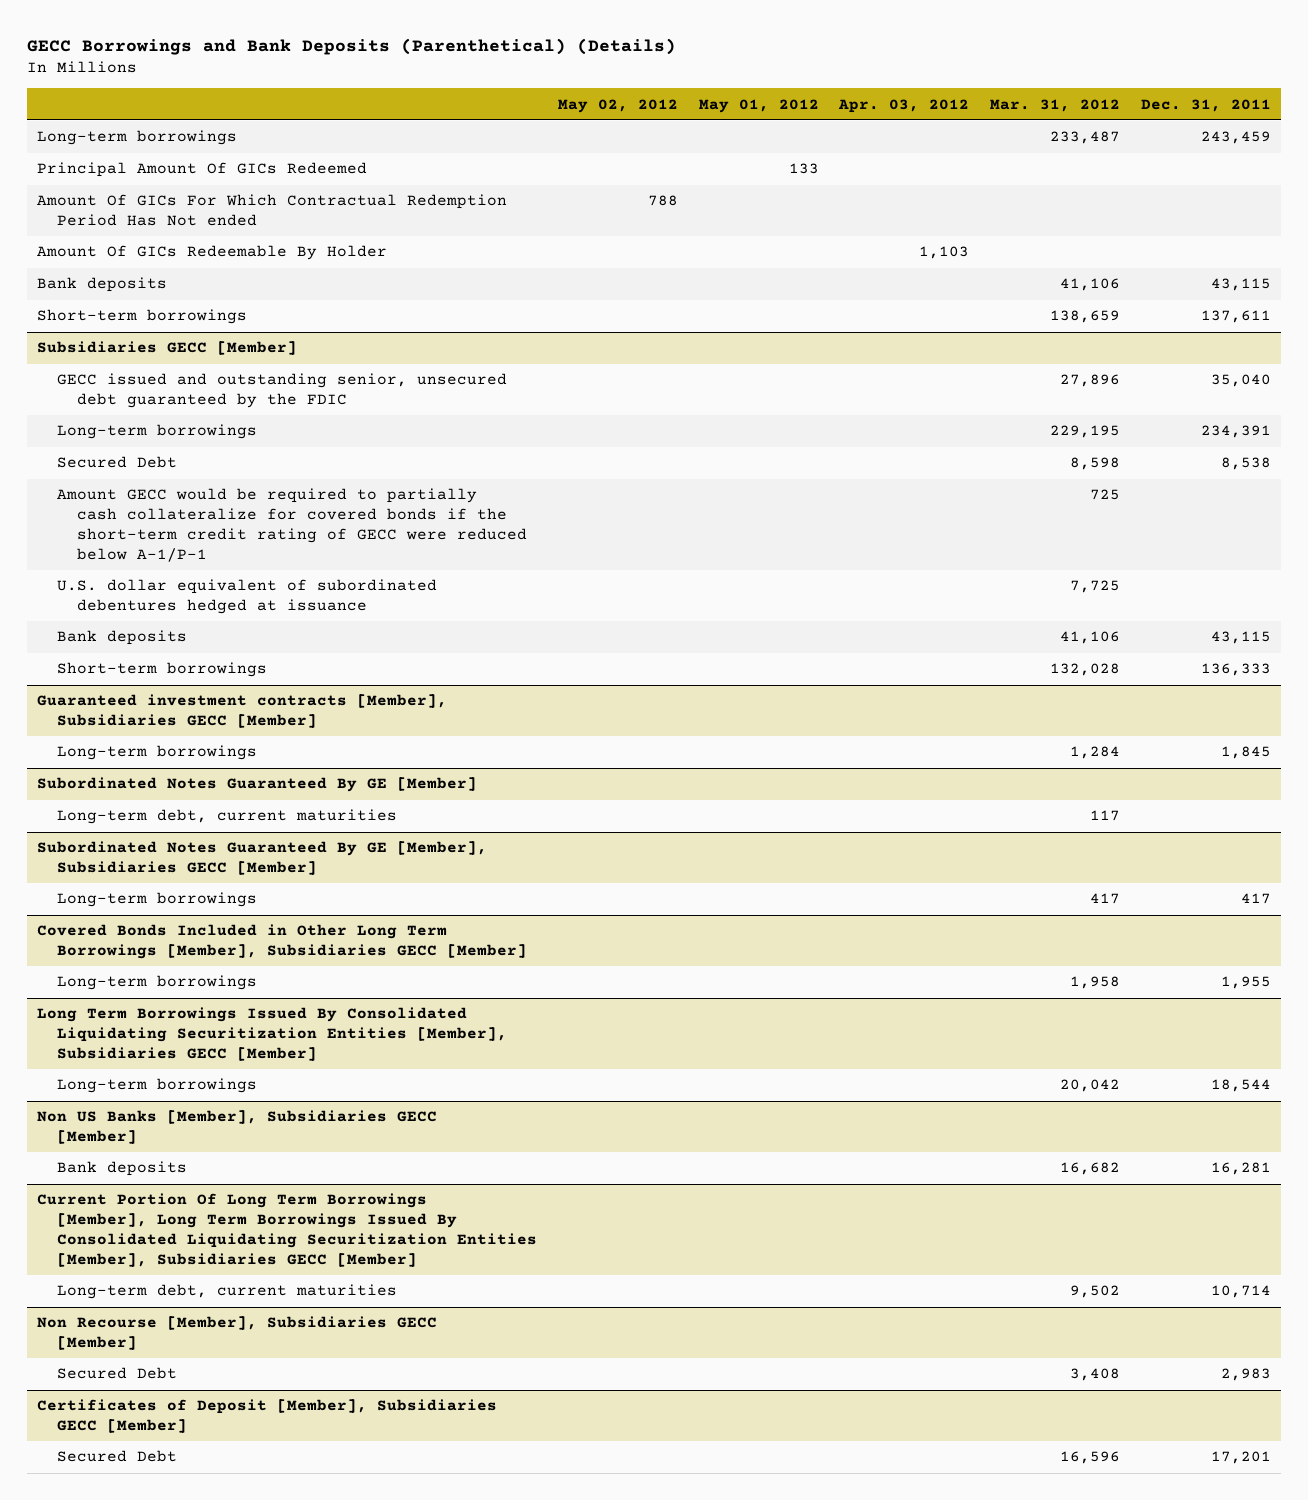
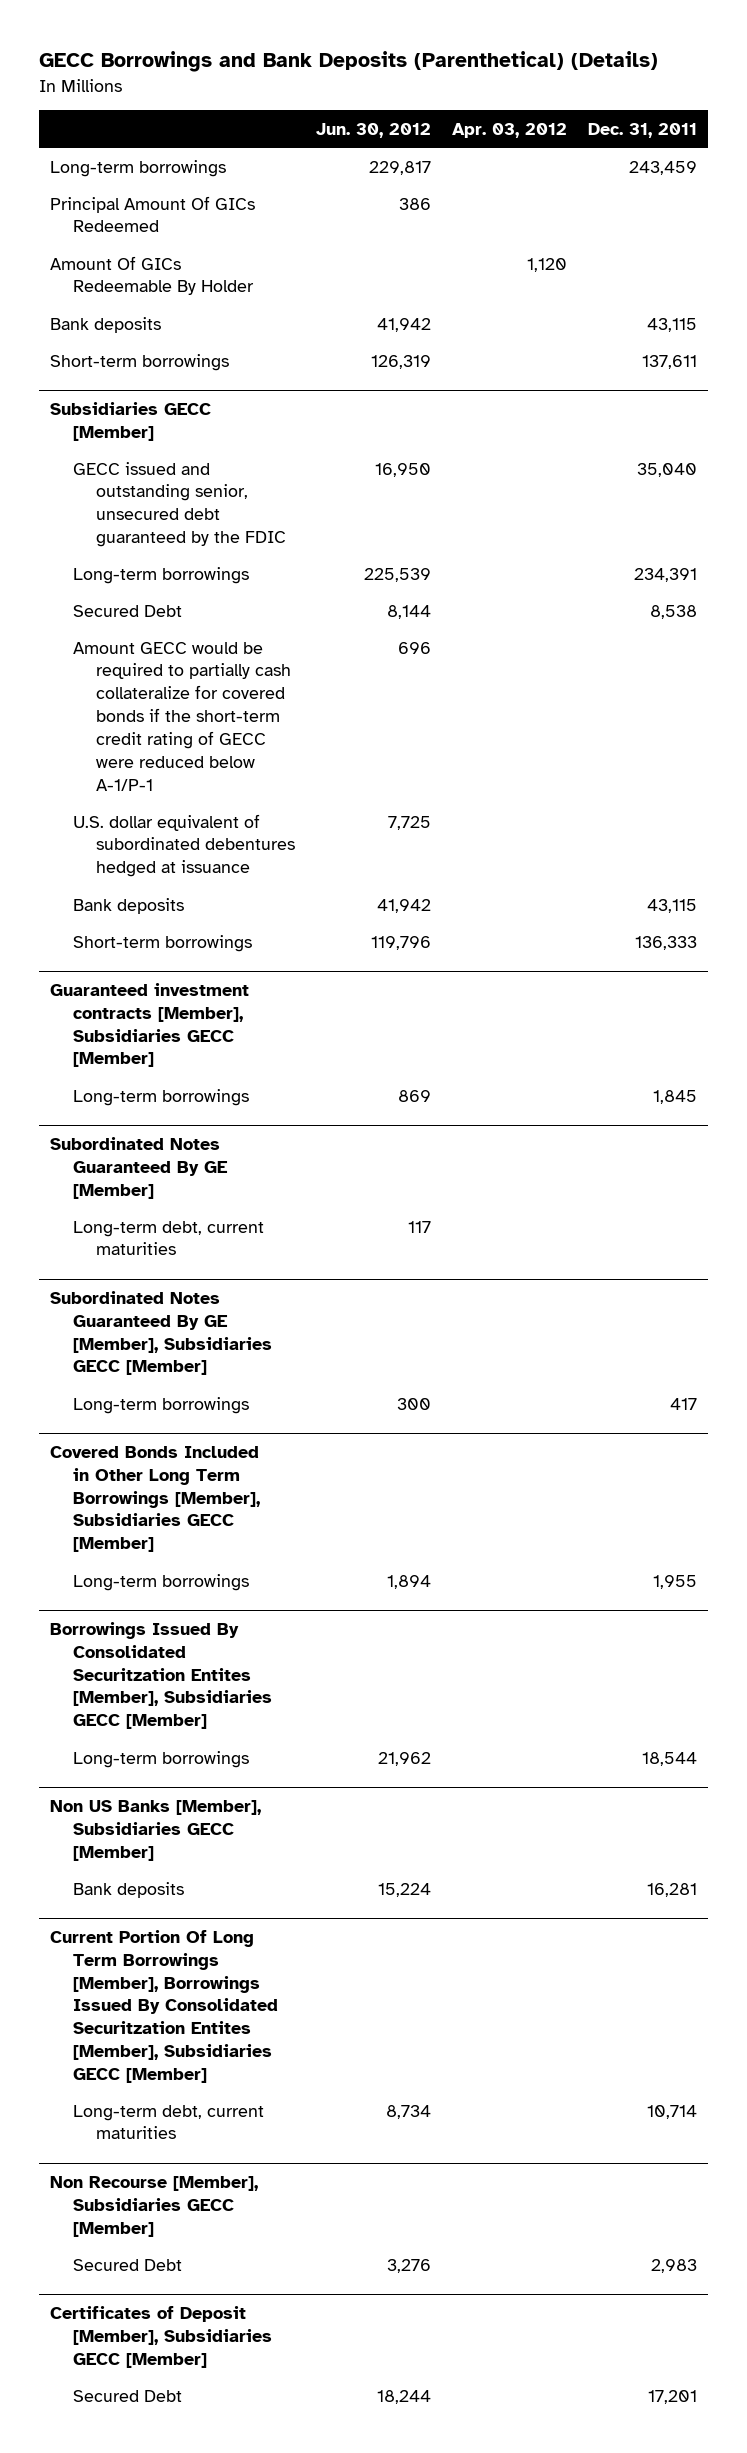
- | May 02, 2012 | May 01, 2012 | Apr. 03, 2012 | Mar. 31, 2012 | Dec. 31, 2011
+ | Jun. 30, 2012 | Apr. 03, 2012 | Dec. 31, 2011
- Amount Of GICs For Which Contractual Redemption Period Has Not ended | 788 | | | |
- Amount Of GICs Redeemable By Holder | | | 1,103 | |
+ Amount Of GICs Redeemable By Holder | | 1,120 |
- Long Term Borrowings Issued By Consolidated Liquidating Securitization Entities [Member], Subsidiaries GECC [Member]
+ Borrowings Issued By Consolidated Securitzation Entites [Member], Subsidiaries GECC [Member]
- Current Portion Of Long Term Borrowings [Member], Long Term Borrowings Issued By Consolidated Liquidating Securitization Entities [Member], Subsidiaries GECC [Member]
+ Current Portion Of Long Term Borrowings [Member], Borrowings Issued By Consolidated Securitzation Entites [Member], Subsidiaries GECC [Member]

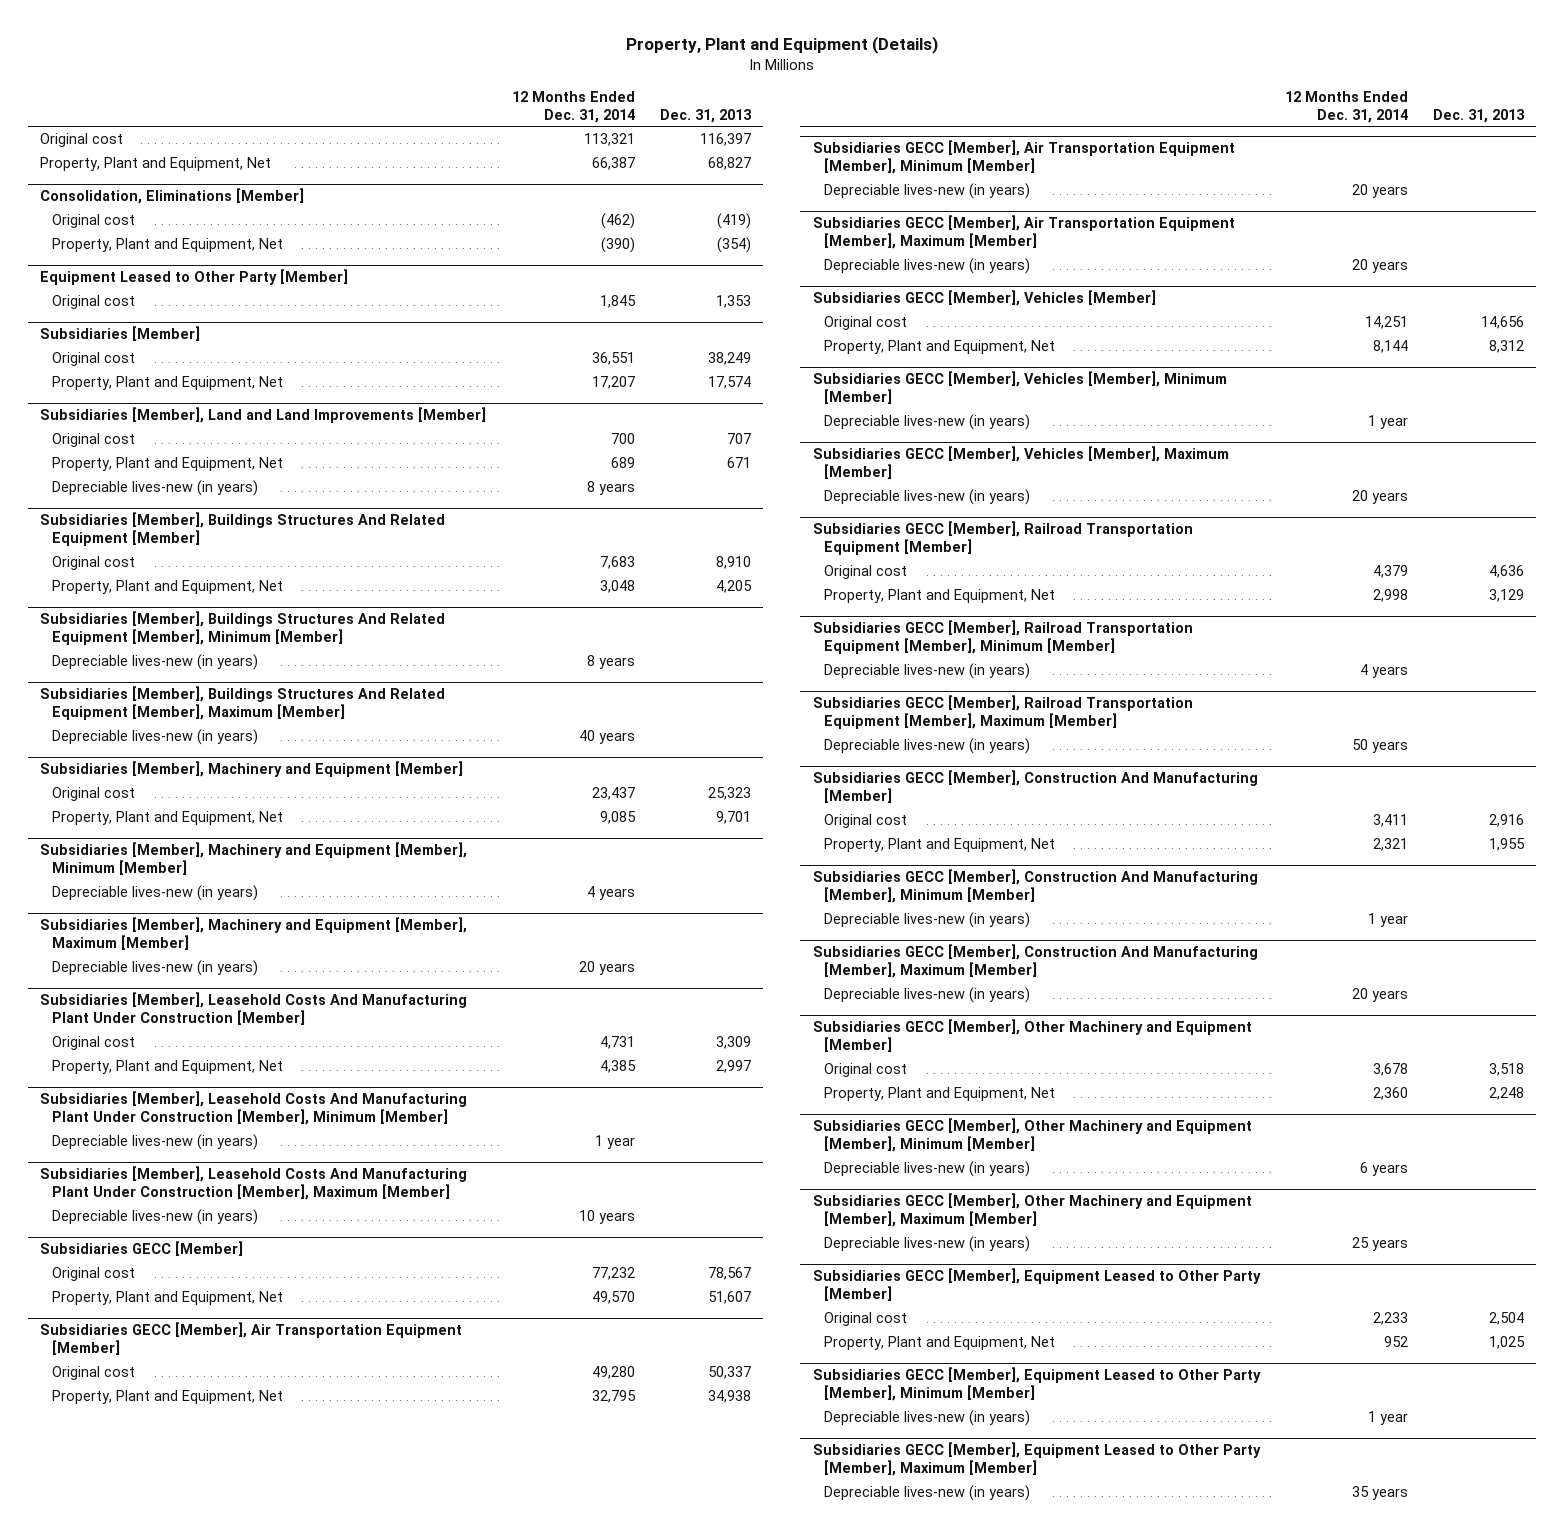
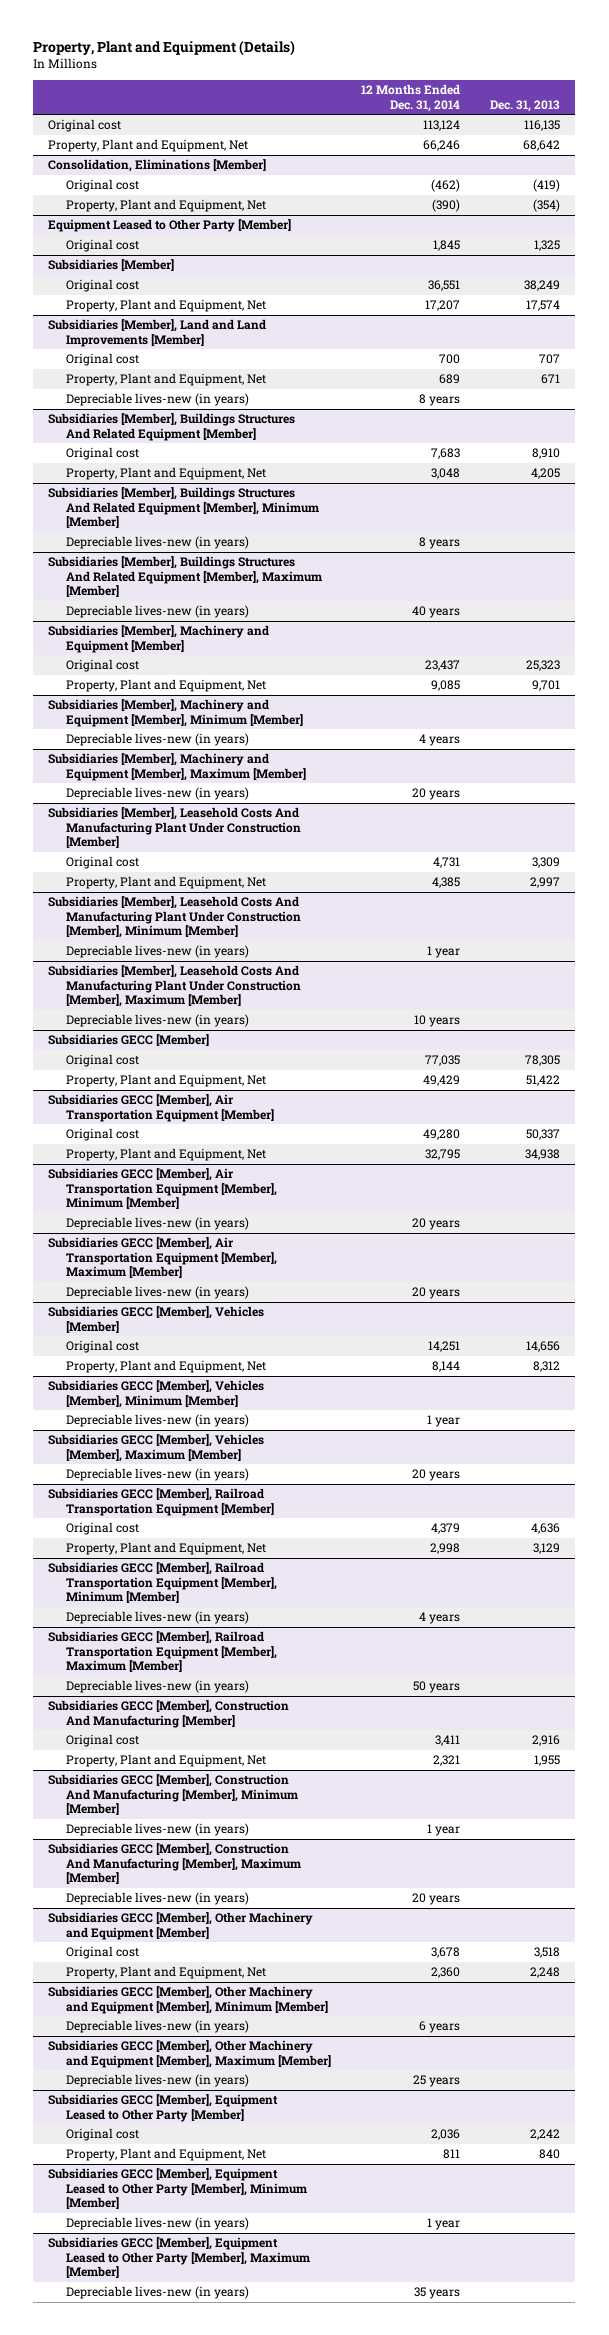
- Original cost | 113,321 | 116,397
- Property, Plant and Equipment, Net | 66,387 | 68,827
+ Original cost | 113,124 | 116,135
+ Property, Plant and Equipment, Net | 66,246 | 68,642
@ Equipment Leased to Other Party [Member]
- Original cost | 1,845 | 1,353
+ Original cost | 1,845 | 1,325
@ Subsidiaries GECC [Member]
- Original cost | 77,232 | 78,567
- Property, Plant and Equipment, Net | 49,570 | 51,607
+ Original cost | 77,035 | 78,305
+ Property, Plant and Equipment, Net | 49,429 | 51,422
@ Subsidiaries GECC [Member], Equipment Leased to Other Party [Member]
- Original cost | 2,233 | 2,504
- Property, Plant and Equipment, Net | 952 | 1,025
+ Original cost | 2,036 | 2,242
+ Property, Plant and Equipment, Net | 811 | 840

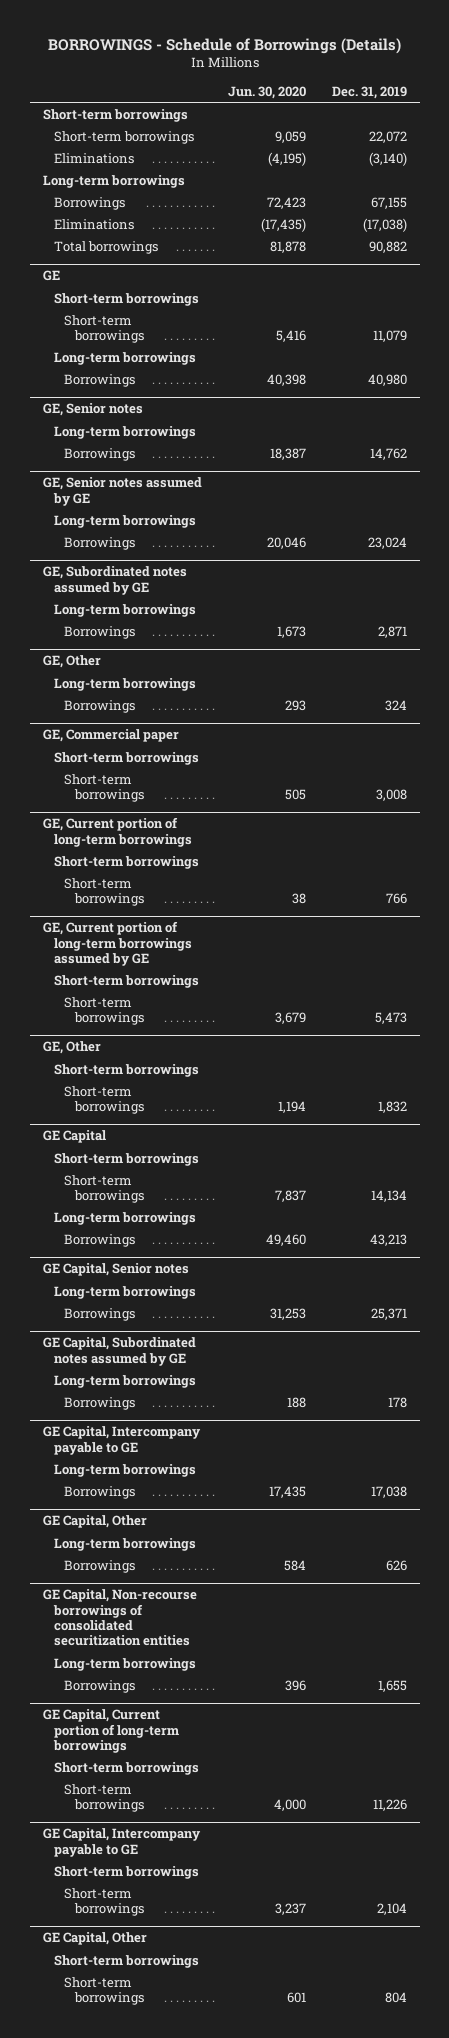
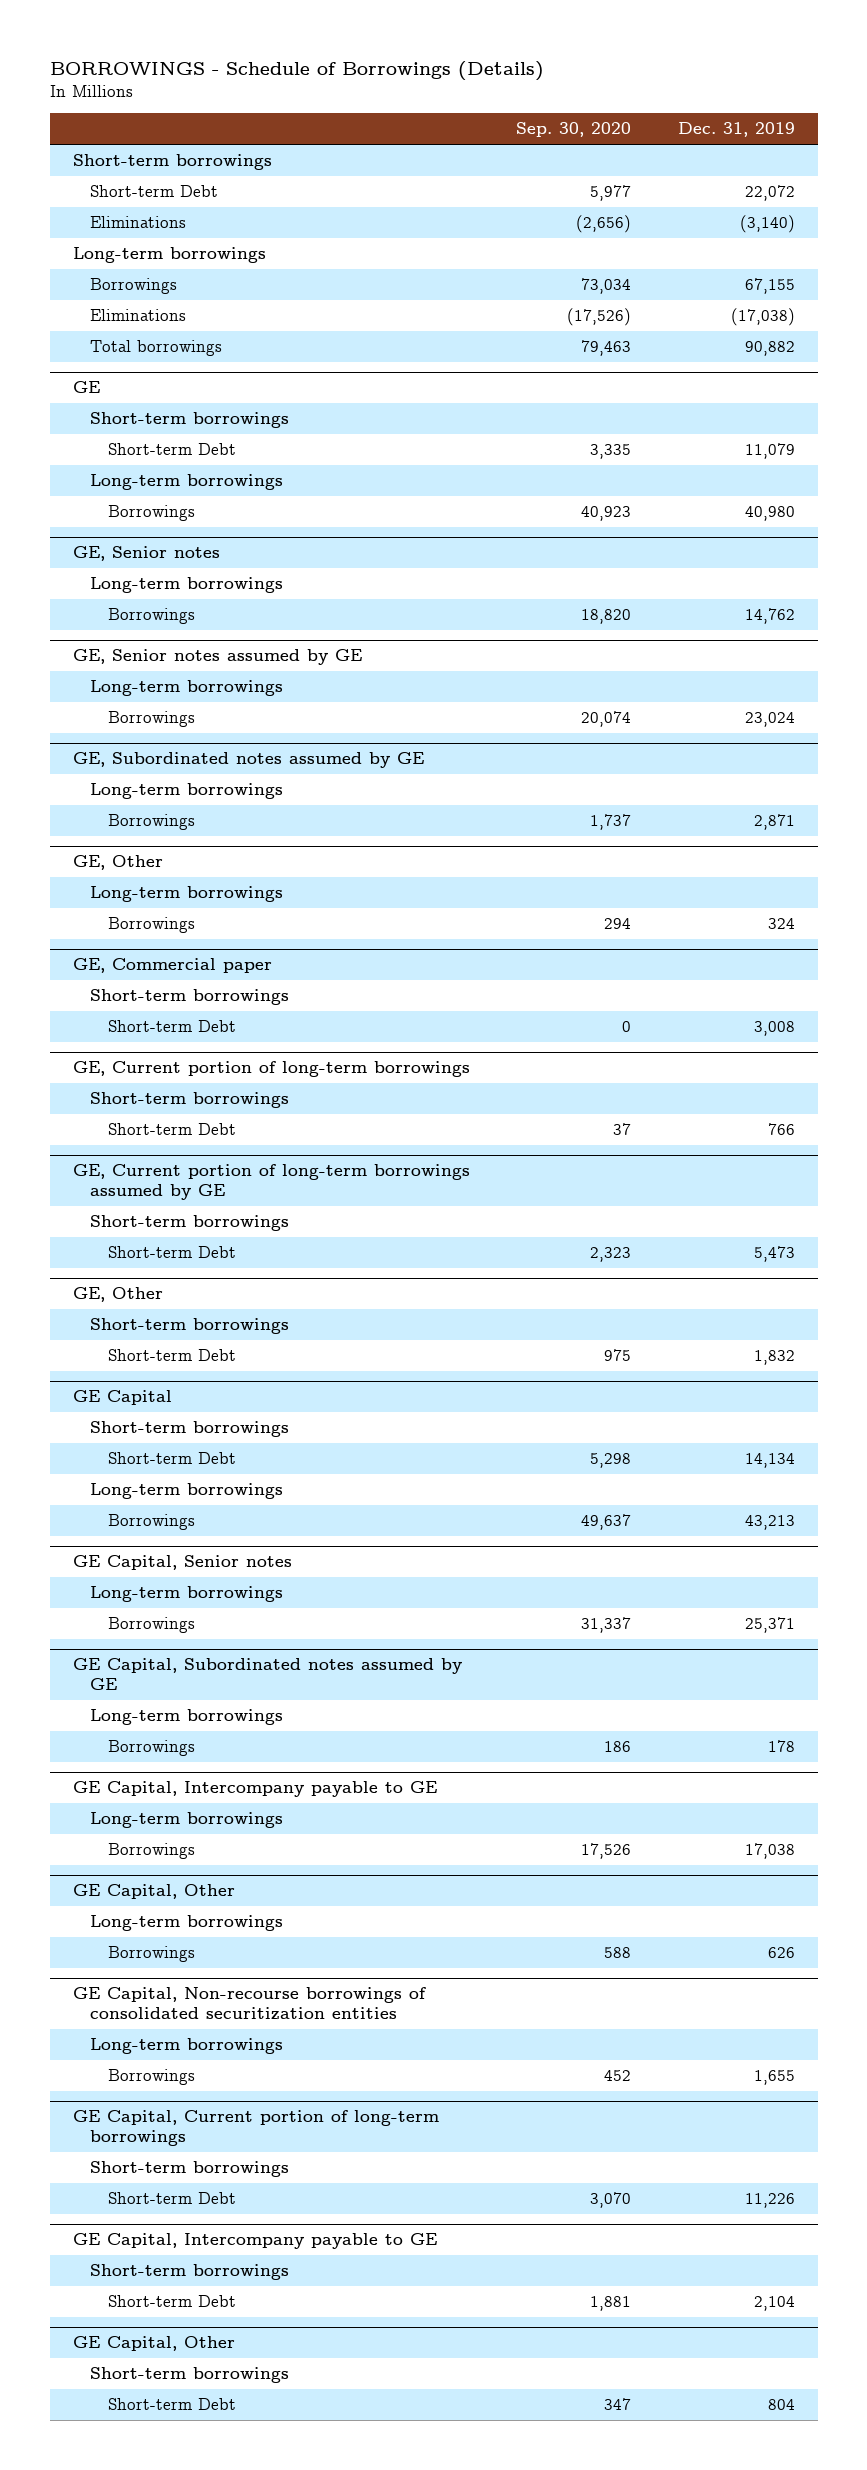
- | Jun. 30, 2020 | Dec. 31, 2019
+ | Sep. 30, 2020 | Dec. 31, 2019
- Short-term borrowings | 9,059 | 22,072
+ Short-term Debt | 5,977 | 22,072
@ GE
- Short-term borrowings | 5,416 | 11,079
+ Short-term Debt | 3,335 | 11,079
@ GE, Commercial paper
- Short-term borrowings | 505 | 3,008
+ Short-term Debt | 0 | 3,008
@ GE, Current portion of long-term borrowings
- Short-term borrowings | 38 | 766
+ Short-term Debt | 37 | 766
@ GE, Current portion of long-term borrowings assumed by GE
- Short-term borrowings | 3,679 | 5,473
+ Short-term Debt | 2,323 | 5,473
@ GE, Other
- Short-term borrowings | 1,194 | 1,832
+ Short-term Debt | 975 | 1,832
@ GE Capital
- Short-term borrowings | 7,837 | 14,134
+ Short-term Debt | 5,298 | 14,134
@ GE Capital, Current portion of long-term borrowings
- Short-term borrowings | 4,000 | 11,226
+ Short-term Debt | 3,070 | 11,226
@ GE Capital, Intercompany payable to GE
- Short-term borrowings | 3,237 | 2,104
+ Short-term Debt | 1,881 | 2,104
@ GE Capital, Other
- Short-term borrowings | 601 | 804
+ Short-term Debt | 347 | 804

